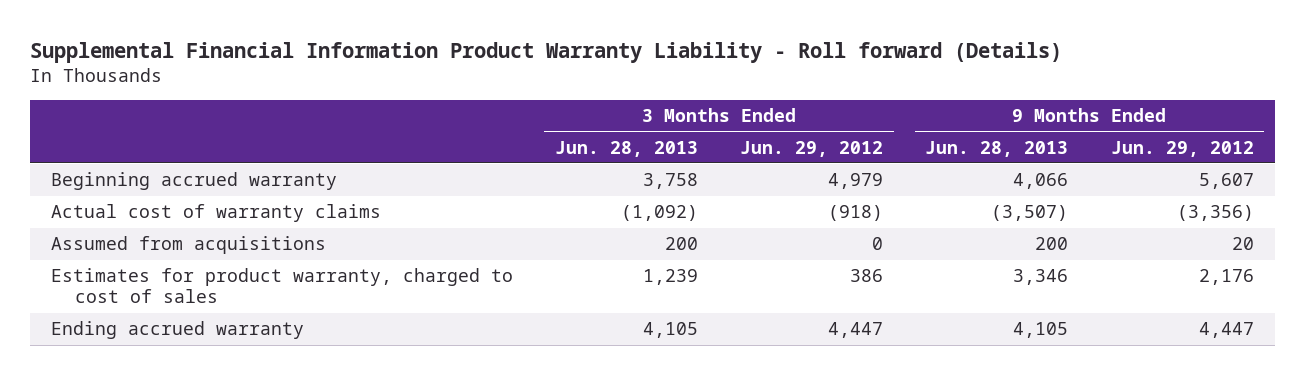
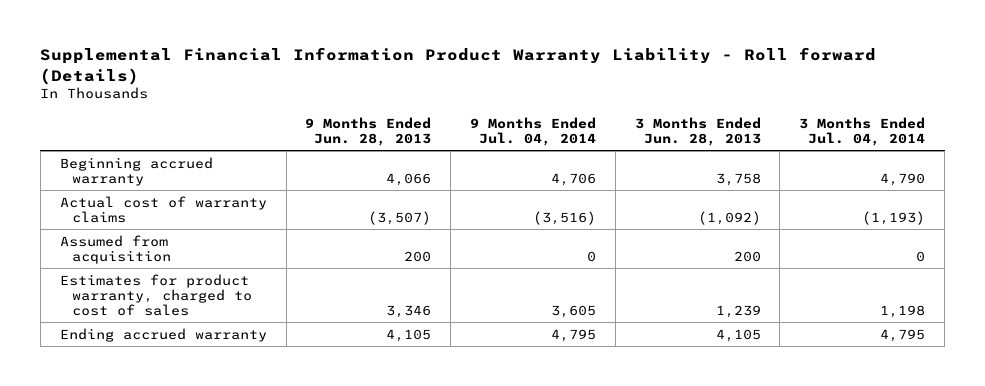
- | 3 Months Ended Jun. 28, 2013 | 3 Months Ended Jun. 29, 2012 | 9 Months Ended Jun. 28, 2013 | 9 Months Ended Jun. 29, 2012
+ | 9 Months Ended Jun. 28, 2013 | 9 Months Ended Jul. 04, 2014 | 3 Months Ended Jun. 28, 2013 | 3 Months Ended Jul. 04, 2014
- Assumed from acquisitions | 200 | 0 | 200 | 20
+ Assumed from acquisition | 200 | 0 | 200 | 0

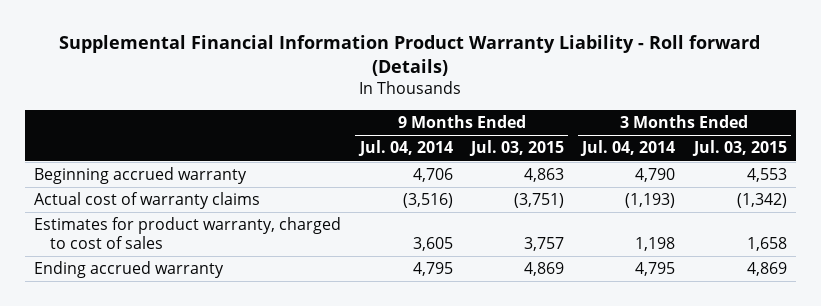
- | 9 Months Ended Jun. 28, 2013 | 9 Months Ended Jul. 04, 2014 | 3 Months Ended Jun. 28, 2013 | 3 Months Ended Jul. 04, 2014
+ | 9 Months Ended Jul. 04, 2014 | 9 Months Ended Jul. 03, 2015 | 3 Months Ended Jul. 04, 2014 | 3 Months Ended Jul. 03, 2015
- Assumed from acquisition | 200 | 0 | 200 | 0

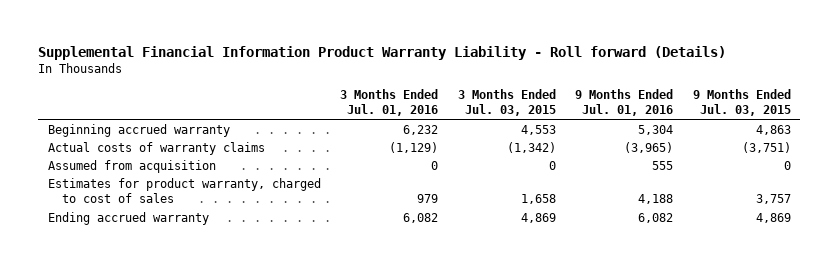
- | 9 Months Ended Jul. 04, 2014 | 9 Months Ended Jul. 03, 2015 | 3 Months Ended Jul. 04, 2014 | 3 Months Ended Jul. 03, 2015
+ | 3 Months Ended Jul. 01, 2016 | 3 Months Ended Jul. 03, 2015 | 9 Months Ended Jul. 01, 2016 | 9 Months Ended Jul. 03, 2015
- Actual cost of warranty claims | (3,516) | (3,751) | (1,193) | (1,342)
+ Actual costs of warranty claims | (1,129) | (1,342) | (3,965) | (3,751)
+ Assumed from acquisition | 0 | 0 | 555 | 0

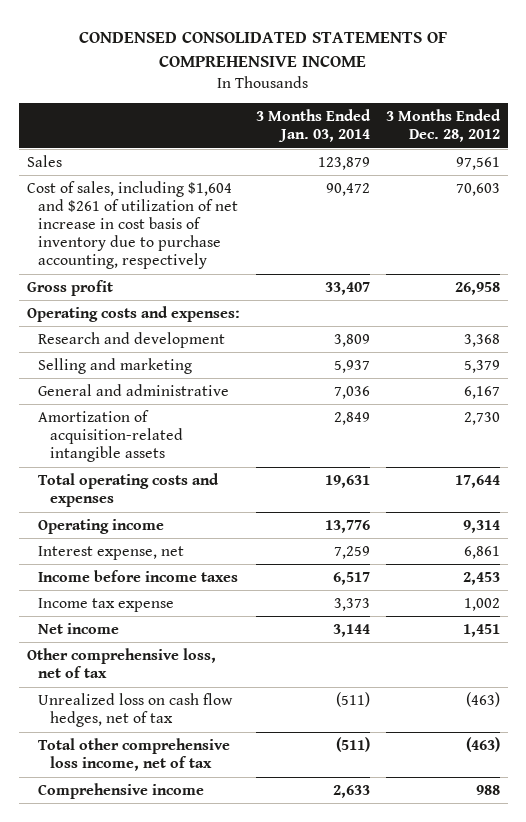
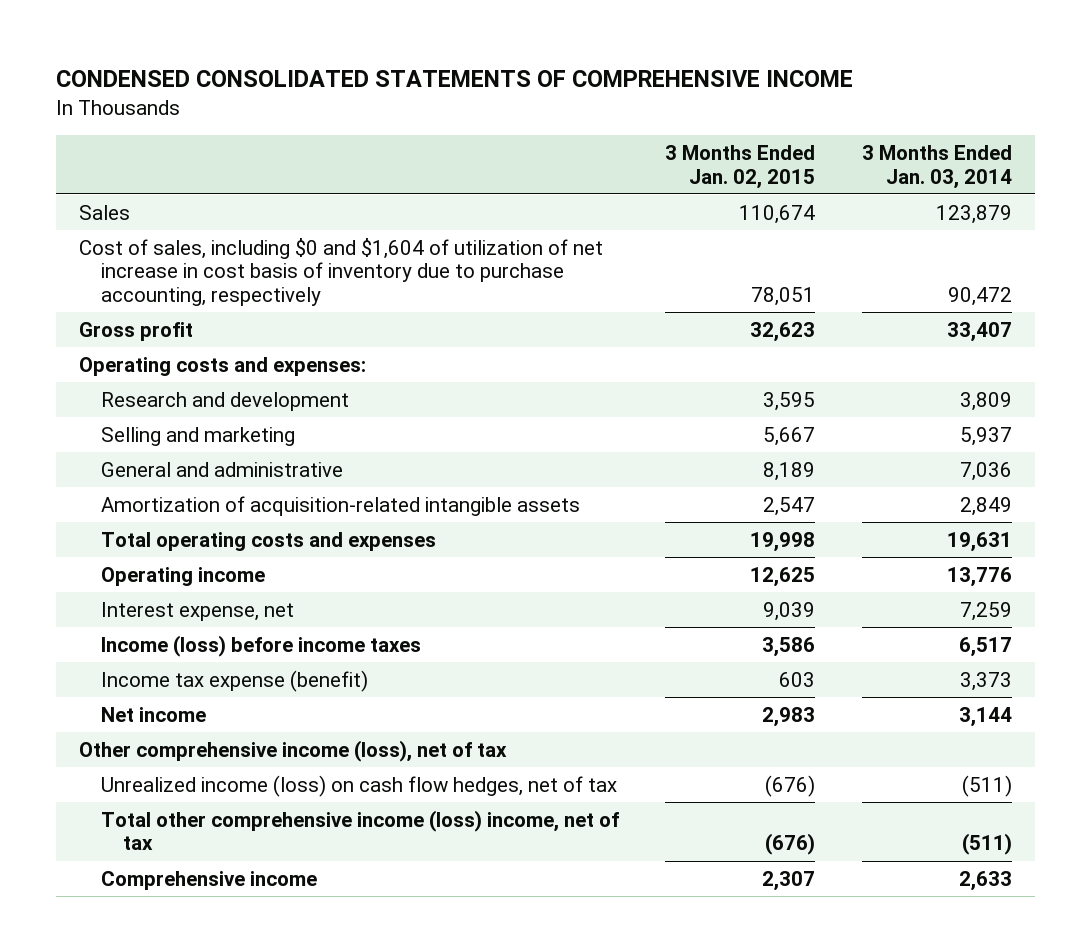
- | 3 Months Ended Jan. 03, 2014 | 3 Months Ended Dec. 28, 2012
+ | 3 Months Ended Jan. 02, 2015 | 3 Months Ended Jan. 03, 2014
- Cost of sales, including $1,604 and $261 of utilization of net increase in cost basis of inventory due to purchase accounting, respectively | 90,472 | 70,603
+ Cost of sales, including $0 and $1,604 of utilization of net increase in cost basis of inventory due to purchase accounting, respectively | 78,051 | 90,472
- Income before income taxes | 6,517 | 2,453
- Income tax expense | 3,373 | 1,002
+ Income (loss) before income taxes | 3,586 | 6,517
+ Income tax expense (benefit) | 603 | 3,373
- Other comprehensive loss, net of tax
- Unrealized loss on cash flow hedges, net of tax | (511) | (463)
- Total other comprehensive loss income, net of tax | (511) | (463)
+ Other comprehensive income (loss), net of tax
+ Unrealized income (loss) on cash flow hedges, net of tax | (676) | (511)
+ Total other comprehensive income (loss) income, net of tax | (676) | (511)

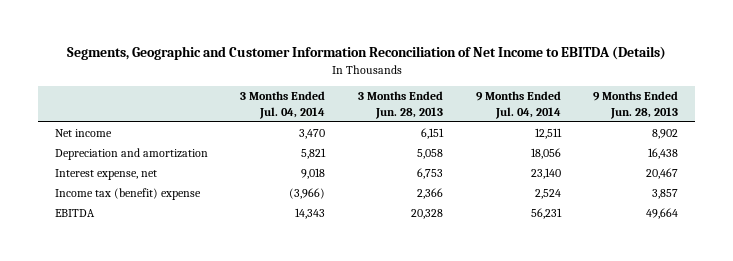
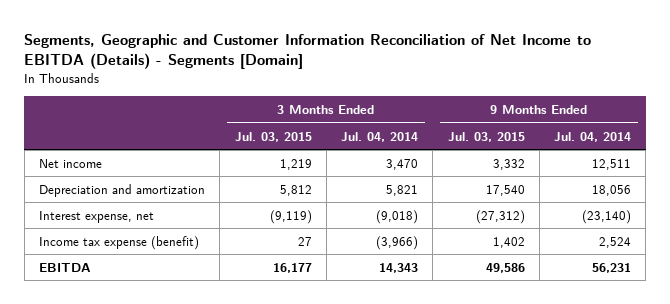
- Segments, Geographic and Customer Information Reconciliation of Net Income to EBITDA (Details)
+ Segments, Geographic and Customer Information Reconciliation of Net Income to EBITDA (Details) - Segments [Domain]
- | 3 Months Ended Jul. 04, 2014 | 3 Months Ended Jun. 28, 2013 | 9 Months Ended Jul. 04, 2014 | 9 Months Ended Jun. 28, 2013
+ | 3 Months Ended Jul. 03, 2015 | 3 Months Ended Jul. 04, 2014 | 9 Months Ended Jul. 03, 2015 | 9 Months Ended Jul. 04, 2014
- Interest expense, net | 9,018 | 6,753 | 23,140 | 20,467
- Income tax (benefit) expense | (3,966) | 2,366 | 2,524 | 3,857
+ Interest expense, net | (9,119) | (9,018) | (27,312) | (23,140)
+ Income tax expense (benefit) | 27 | (3,966) | 1,402 | 2,524

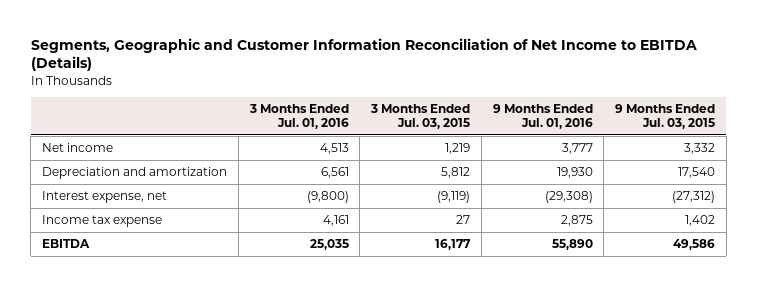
- Segments, Geographic and Customer Information Reconciliation of Net Income to EBITDA (Details) - Segments [Domain]
+ Segments, Geographic and Customer Information Reconciliation of Net Income to EBITDA (Details)
- | 3 Months Ended Jul. 03, 2015 | 3 Months Ended Jul. 04, 2014 | 9 Months Ended Jul. 03, 2015 | 9 Months Ended Jul. 04, 2014
+ | 3 Months Ended Jul. 01, 2016 | 3 Months Ended Jul. 03, 2015 | 9 Months Ended Jul. 01, 2016 | 9 Months Ended Jul. 03, 2015
- Income tax expense (benefit) | 27 | (3,966) | 1,402 | 2,524
+ Income tax expense | 4,161 | 27 | 2,875 | 1,402

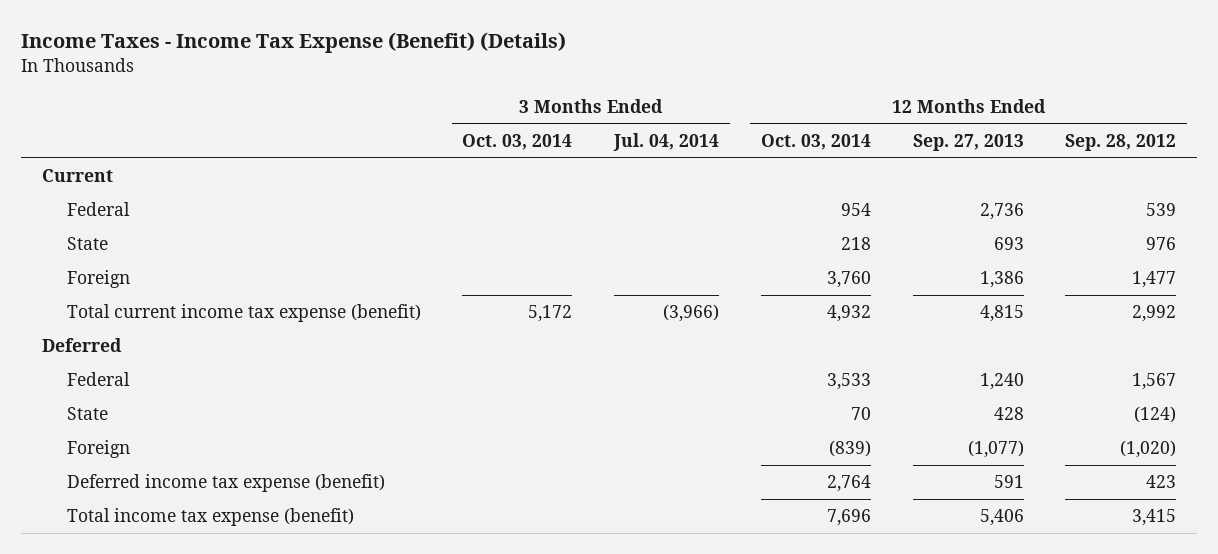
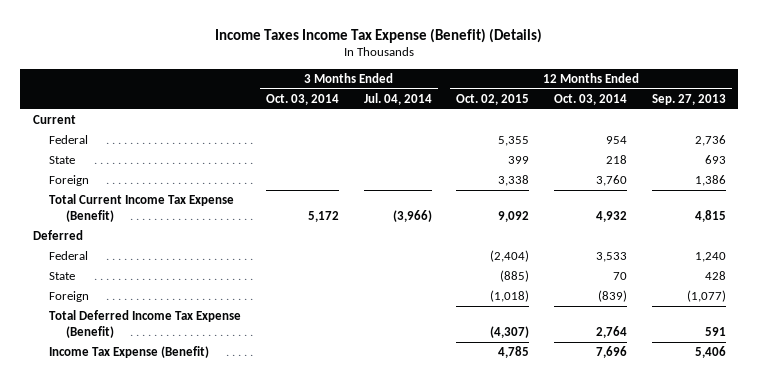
- Income Taxes - Income Tax Expense (Benefit) (Details)
+ Income Taxes Income Tax Expense (Benefit) (Details)
- | 3 Months Ended Oct. 03, 2014 | 3 Months Ended Jul. 04, 2014 | 12 Months Ended Oct. 03, 2014 | 12 Months Ended Sep. 27, 2013 | 12 Months Ended Sep. 28, 2012
+ | 3 Months Ended Oct. 03, 2014 | 3 Months Ended Jul. 04, 2014 | 12 Months Ended Oct. 02, 2015 | 12 Months Ended Oct. 03, 2014 | 12 Months Ended Sep. 27, 2013
- Total current income tax expense (benefit) | 5,172 | (3,966) | 4,932 | 4,815 | 2,992
+ Total Current Income Tax Expense (Benefit) | 5,172 | (3,966) | 9,092 | 4,932 | 4,815
- Deferred income tax expense (benefit) | | | 2,764 | 591 | 423
- Total income tax expense (benefit) | | | 7,696 | 5,406 | 3,415
+ Total Deferred Income Tax Expense (Benefit) | | | (4,307) | 2,764 | 591
+ Income Tax Expense (Benefit) | | | 4,785 | 7,696 | 5,406

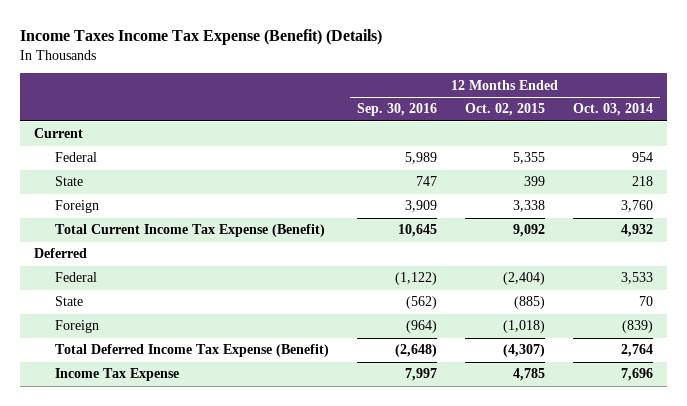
- | 3 Months Ended Oct. 03, 2014 | 3 Months Ended Jul. 04, 2014 | 12 Months Ended Oct. 02, 2015 | 12 Months Ended Oct. 03, 2014 | 12 Months Ended Sep. 27, 2013
+ | 12 Months Ended Sep. 30, 2016 | 12 Months Ended Oct. 02, 2015 | 12 Months Ended Oct. 03, 2014
- Income Tax Expense (Benefit) | | | 4,785 | 7,696 | 5,406
+ Income Tax Expense | 7,997 | 4,785 | 7,696

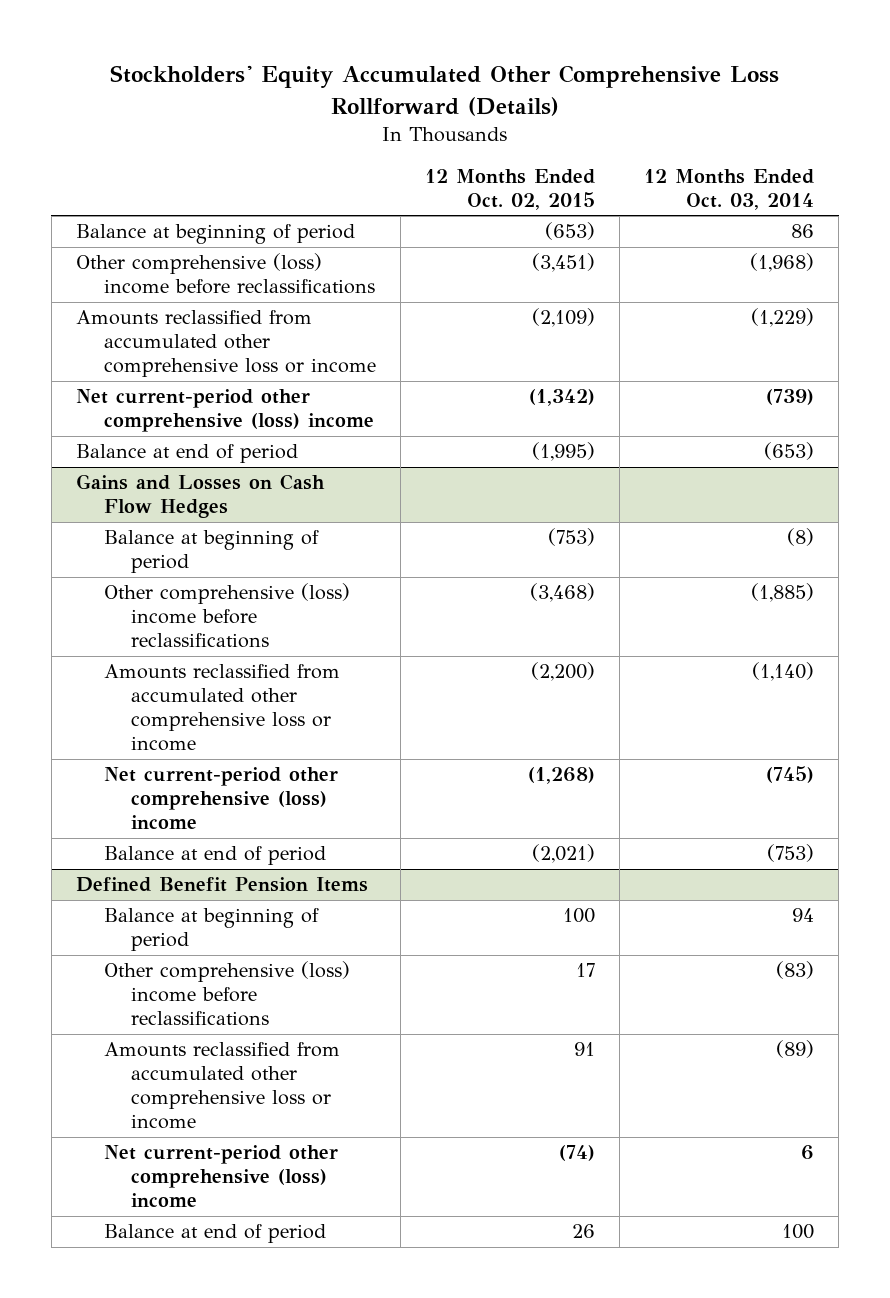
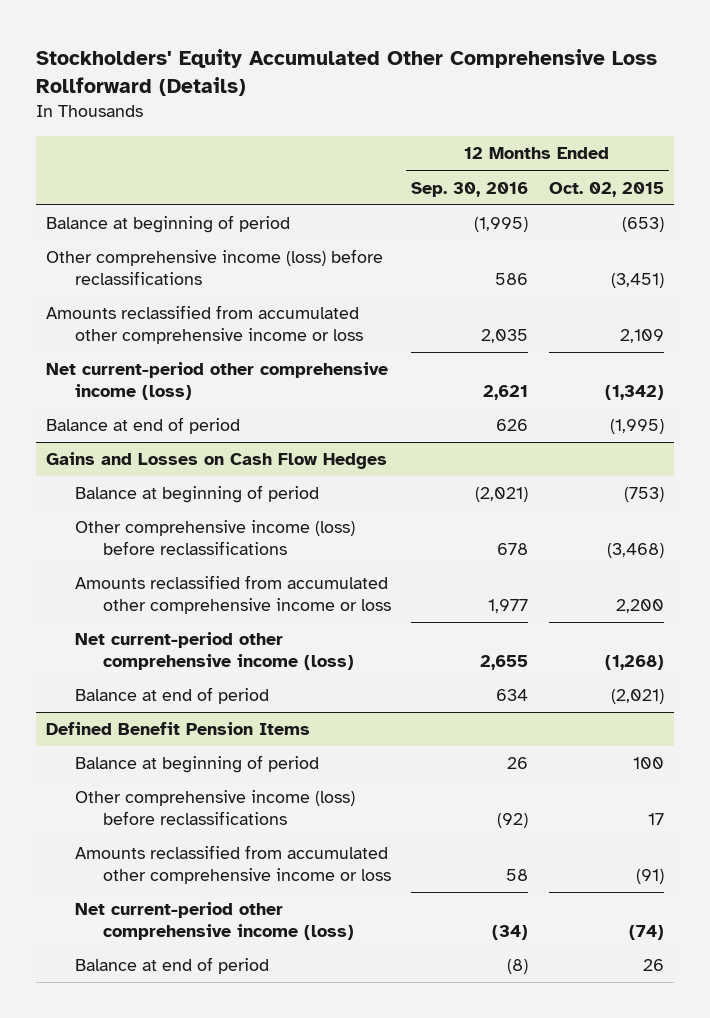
- | 12 Months Ended Oct. 02, 2015 | 12 Months Ended Oct. 03, 2014
+ | 12 Months Ended Sep. 30, 2016 | 12 Months Ended Oct. 02, 2015
- Other comprehensive (loss) income before reclassifications | (3,451) | (1,968)
- Amounts reclassified from accumulated other comprehensive loss or income | (2,109) | (1,229)
- Net current-period other comprehensive (loss) income | (1,342) | (739)
+ Other comprehensive income (loss) before reclassifications | 586 | (3,451)
+ Amounts reclassified from accumulated other comprehensive income or loss | 2,035 | 2,109
+ Net current-period other comprehensive income (loss) | 2,621 | (1,342)
@ Gains and Losses on Cash Flow Hedges
- Other comprehensive (loss) income before reclassifications | (3,468) | (1,885)
- Amounts reclassified from accumulated other comprehensive loss or income | (2,200) | (1,140)
- Net current-period other comprehensive (loss) income | (1,268) | (745)
+ Other comprehensive income (loss) before reclassifications | 678 | (3,468)
+ Amounts reclassified from accumulated other comprehensive income or loss | 1,977 | 2,200
+ Net current-period other comprehensive income (loss) | 2,655 | (1,268)
@ Defined Benefit Pension Items
- Other comprehensive (loss) income before reclassifications | 17 | (83)
- Amounts reclassified from accumulated other comprehensive loss or income | 91 | (89)
- Net current-period other comprehensive (loss) income | (74) | 6
+ Other comprehensive income (loss) before reclassifications | (92) | 17
+ Amounts reclassified from accumulated other comprehensive income or loss | 58 | (91)
+ Net current-period other comprehensive income (loss) | (34) | (74)

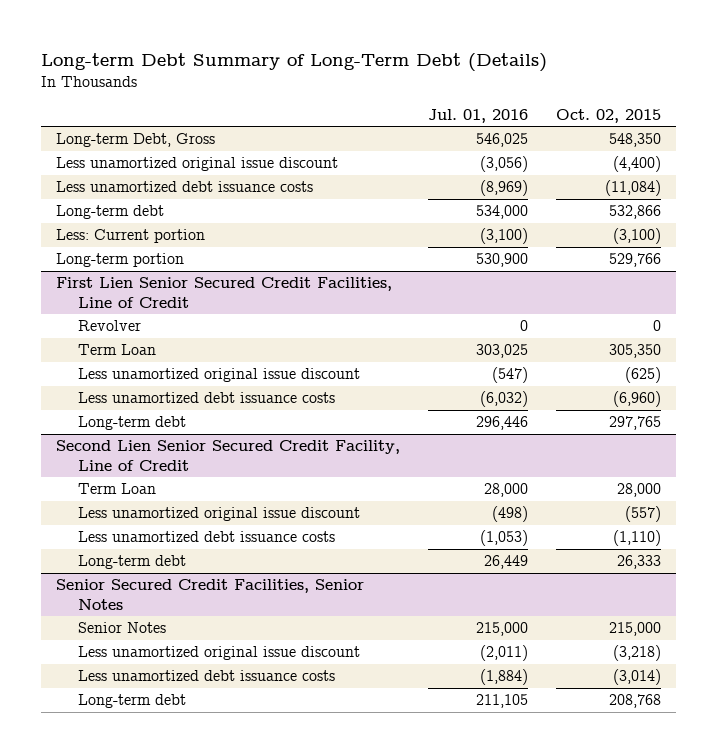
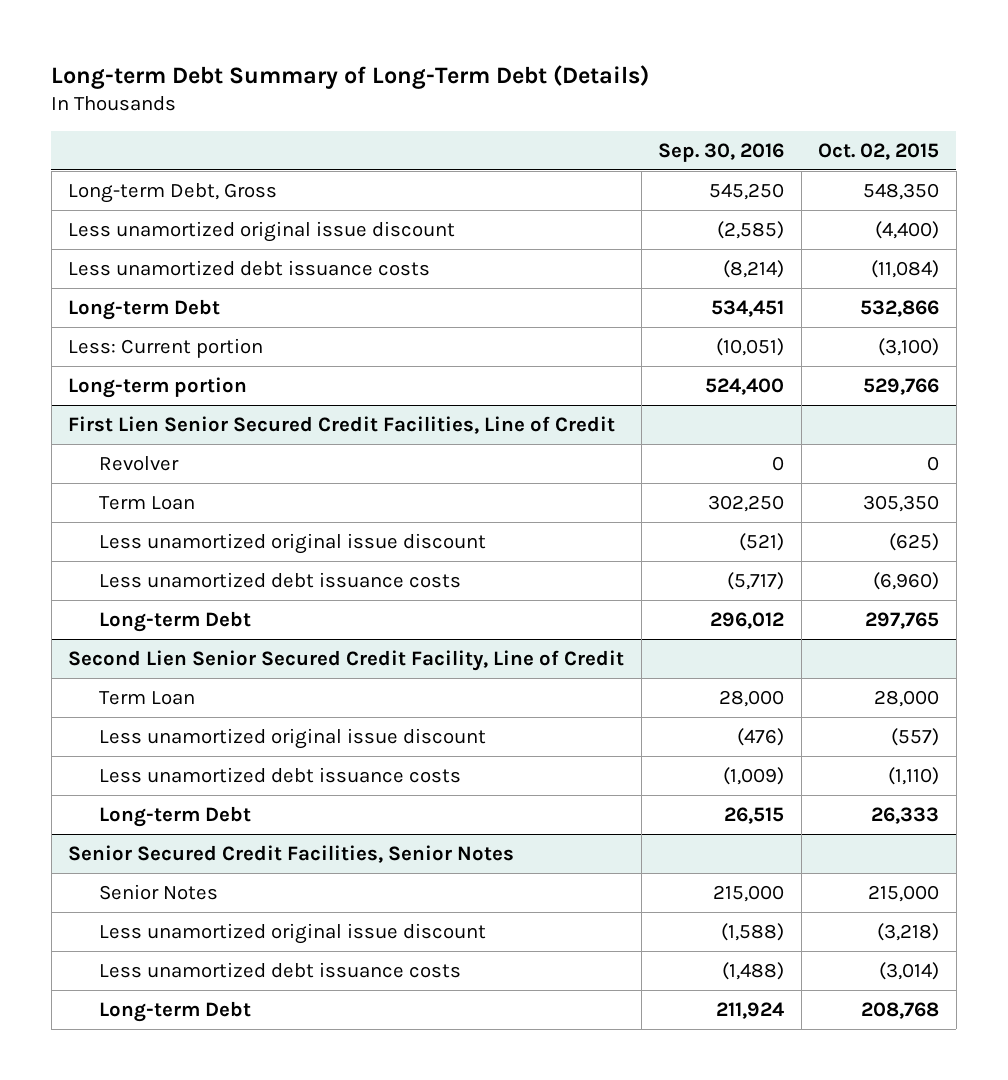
- | Jul. 01, 2016 | Oct. 02, 2015
+ | Sep. 30, 2016 | Oct. 02, 2015
- Long-term debt | 534,000 | 532,866
+ Long-term Debt | 534,451 | 532,866
@ First Lien Senior Secured Credit Facilities, Line of Credit
- Long-term debt | 296,446 | 297,765
+ Long-term Debt | 296,012 | 297,765
@ Second Lien Senior Secured Credit Facility, Line of Credit
- Long-term debt | 26,449 | 26,333
+ Long-term Debt | 26,515 | 26,333
@ Senior Secured Credit Facilities, Senior Notes
- Long-term debt | 211,105 | 208,768
+ Long-term Debt | 211,924 | 208,768

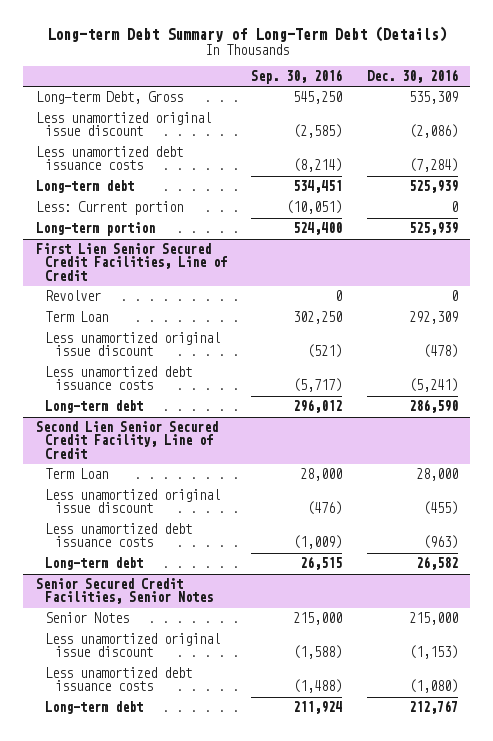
- | Sep. 30, 2016 | Oct. 02, 2015
+ | Sep. 30, 2016 | Dec. 30, 2016
- Long-term Debt | 534,451 | 532,866
+ Long-term debt | 534,451 | 525,939
@ First Lien Senior Secured Credit Facilities, Line of Credit
- Long-term Debt | 296,012 | 297,765
+ Long-term debt | 296,012 | 286,590
@ Second Lien Senior Secured Credit Facility, Line of Credit
- Long-term Debt | 26,515 | 26,333
+ Long-term debt | 26,515 | 26,582
@ Senior Secured Credit Facilities, Senior Notes
- Long-term Debt | 211,924 | 208,768
+ Long-term debt | 211,924 | 212,767

